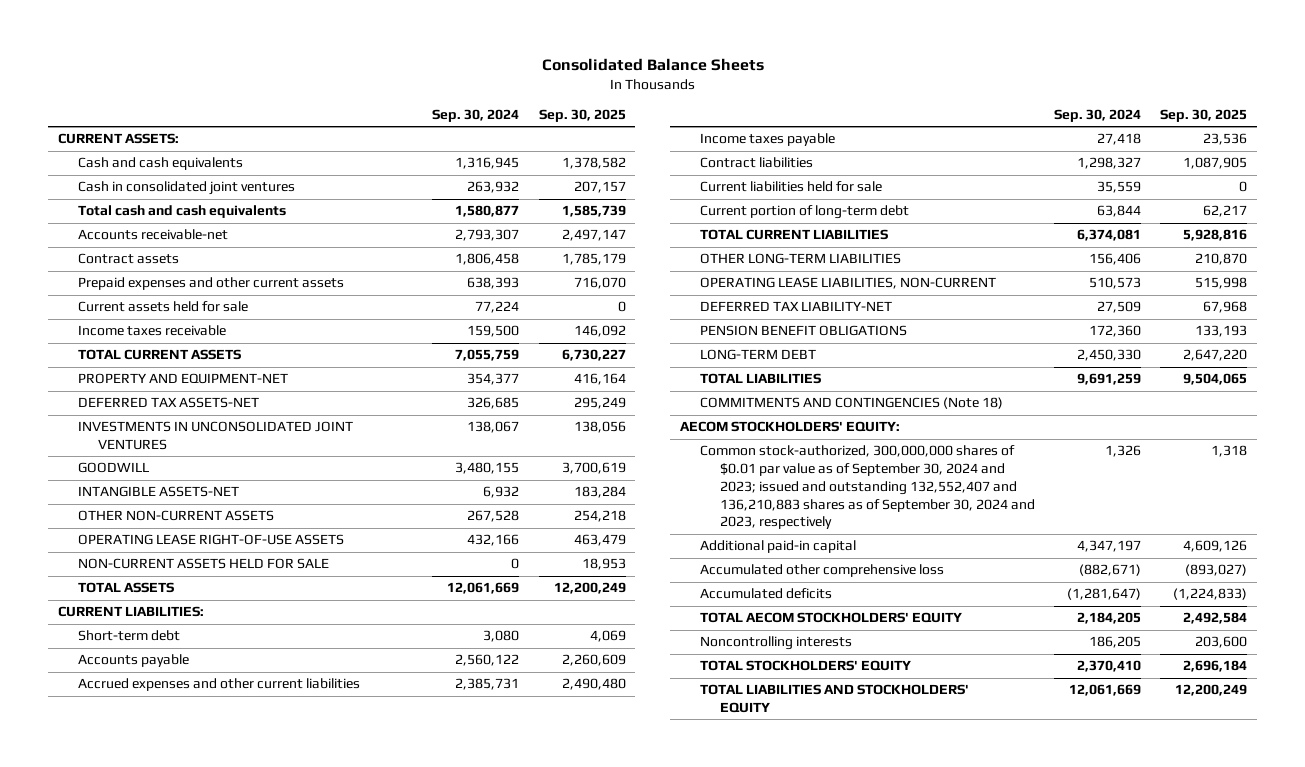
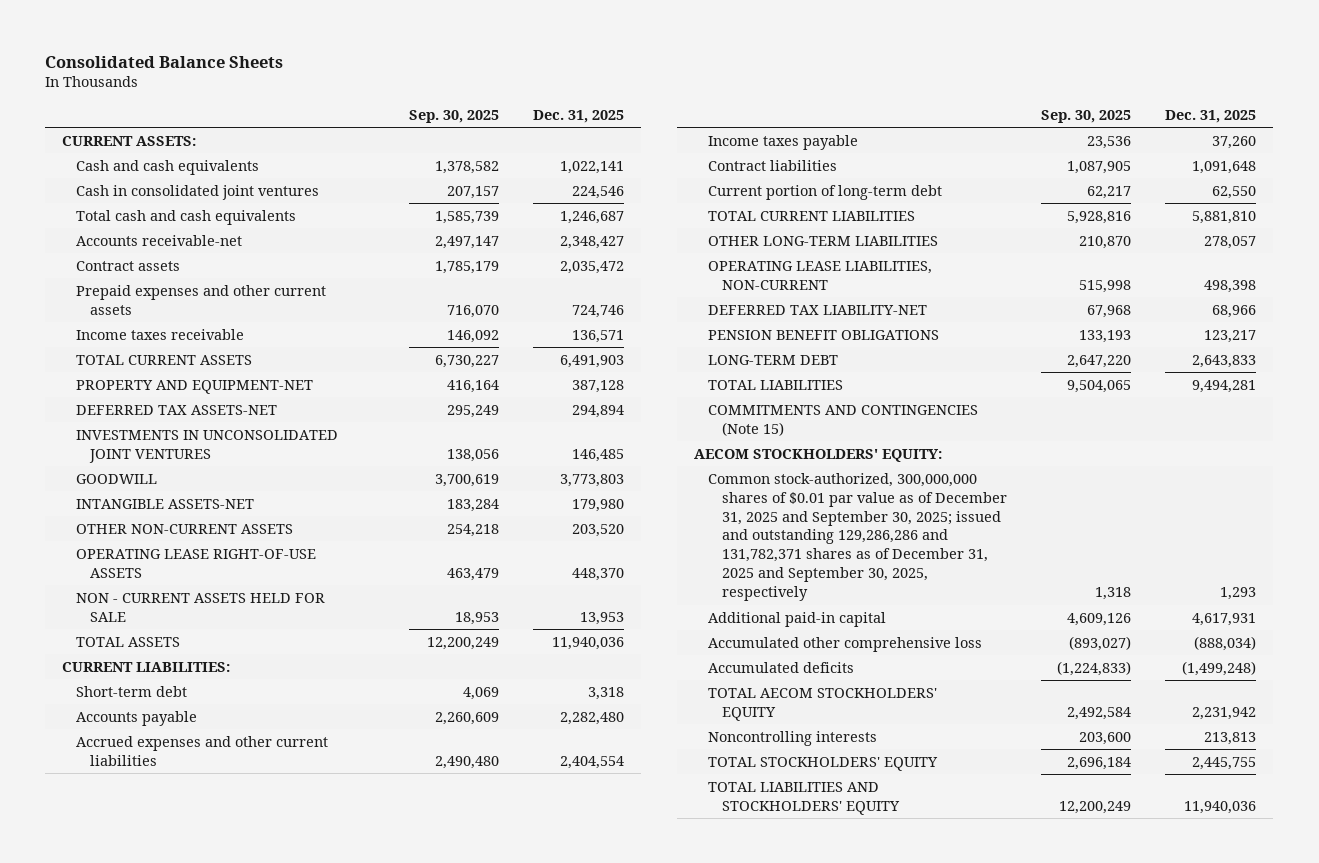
- | Sep. 30, 2024 | Sep. 30, 2025
+ | Sep. 30, 2025 | Dec. 31, 2025
- Current assets held for sale | 77,224 | 0
- NON-CURRENT ASSETS HELD FOR SALE | 0 | 18,953
+ NON - CURRENT ASSETS HELD FOR SALE | 18,953 | 13,953
- Current liabilities held for sale | 35,559 | 0
- COMMITMENTS AND CONTINGENCIES (Note 18)
+ COMMITMENTS AND CONTINGENCIES (Note 15)
- Common stock-authorized, 300,000,000 shares of $0.01 par value as of September 30, 2024 and 2023; issued and outstanding 132,552,407 and 136,210,883 shares as of September 30, 2024 and 2023, respectively | 1,326 | 1,318
+ Common stock-authorized, 300,000,000 shares of $0.01 par value as of December 31, 2025 and September 30, 2025; issued and outstanding 129,286,286 and 131,782,371 shares as of December 31, 2025 and September 30, 2025, respectively | 1,318 | 1,293

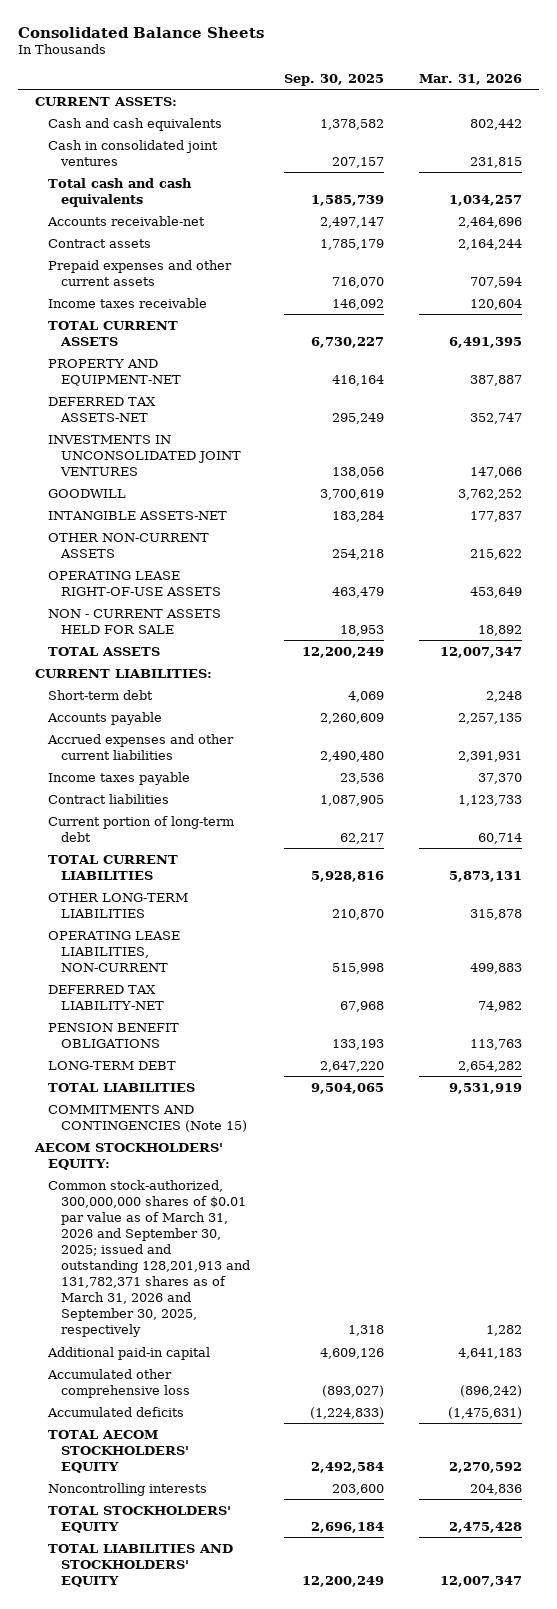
- | Sep. 30, 2025 | Dec. 31, 2025
+ | Sep. 30, 2025 | Mar. 31, 2026
- Common stock-authorized, 300,000,000 shares of $0.01 par value as of December 31, 2025 and September 30, 2025; issued and outstanding 129,286,286 and 131,782,371 shares as of December 31, 2025 and September 30, 2025, respectively | 1,318 | 1,293
+ Common stock-authorized, 300,000,000 shares of $0.01 par value as of March 31, 2026 and September 30, 2025; issued and outstanding 128,201,913 and 131,782,371 shares as of March 31, 2026 and September 30, 2025, respectively | 1,318 | 1,282

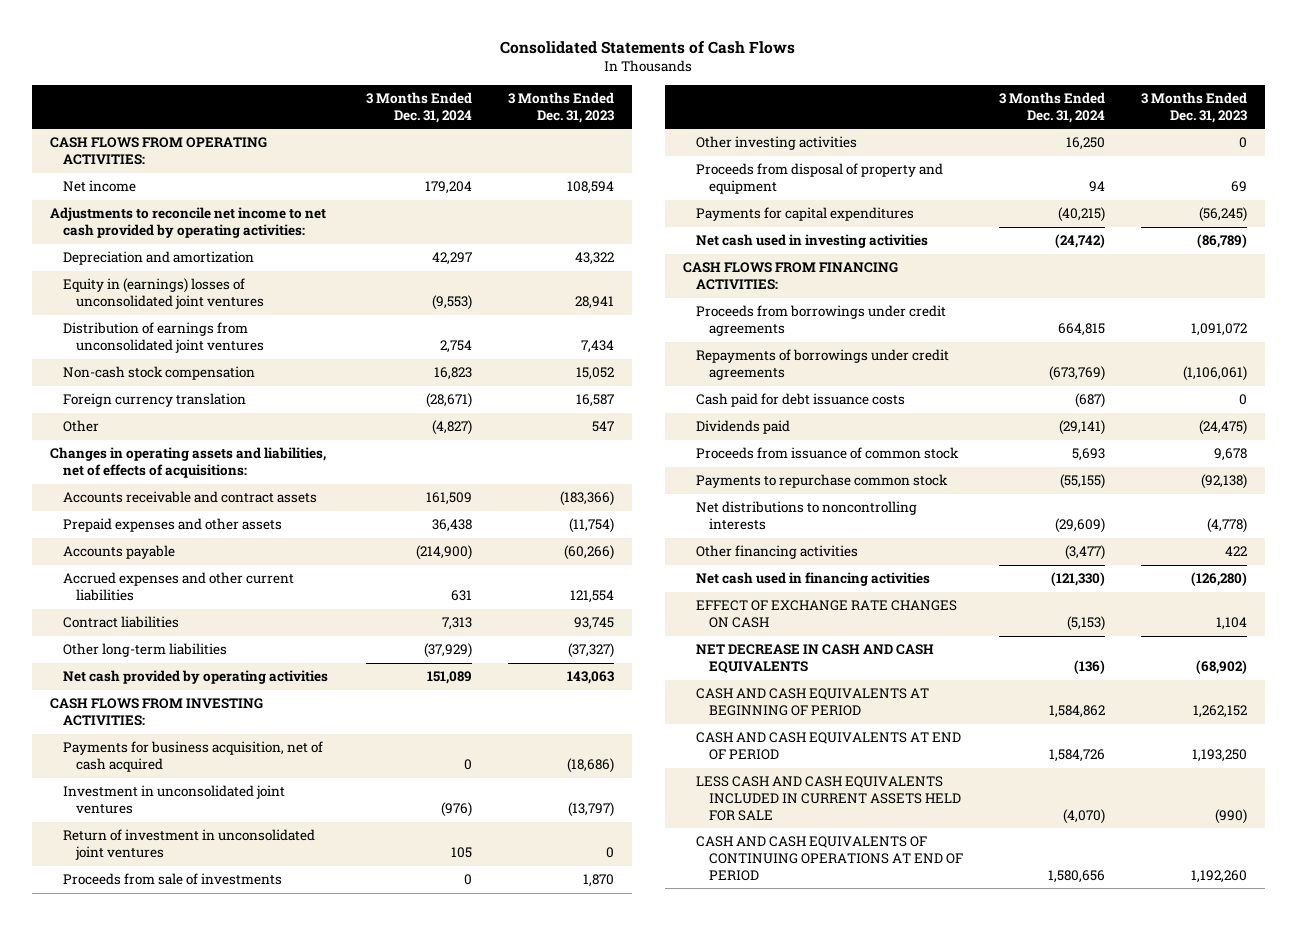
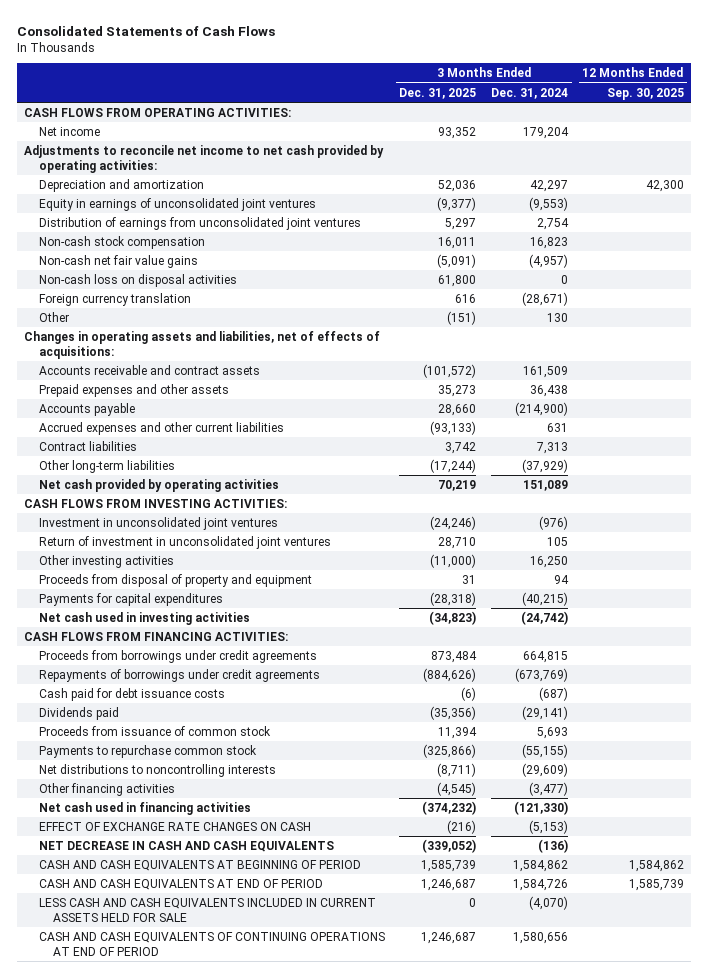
- | 3 Months Ended Dec. 31, 2024 | 3 Months Ended Dec. 31, 2023
+ | 3 Months Ended Dec. 31, 2025 | 3 Months Ended Dec. 31, 2024 | 12 Months Ended Sep. 30, 2025
- Equity in (earnings) losses of unconsolidated joint ventures | (9,553) | 28,941
+ Equity in earnings of unconsolidated joint ventures | (9,377) | (9,553) |
+ Non-cash net fair value gains | (5,091) | (4,957) |
+ Non-cash loss on disposal activities | 61,800 | 0 |
- Other | (4,827) | 547
+ Other | (151) | 130 |
- Payments for business acquisition, net of cash acquired | 0 | (18,686)
- Proceeds from sale of investments | 0 | 1,870

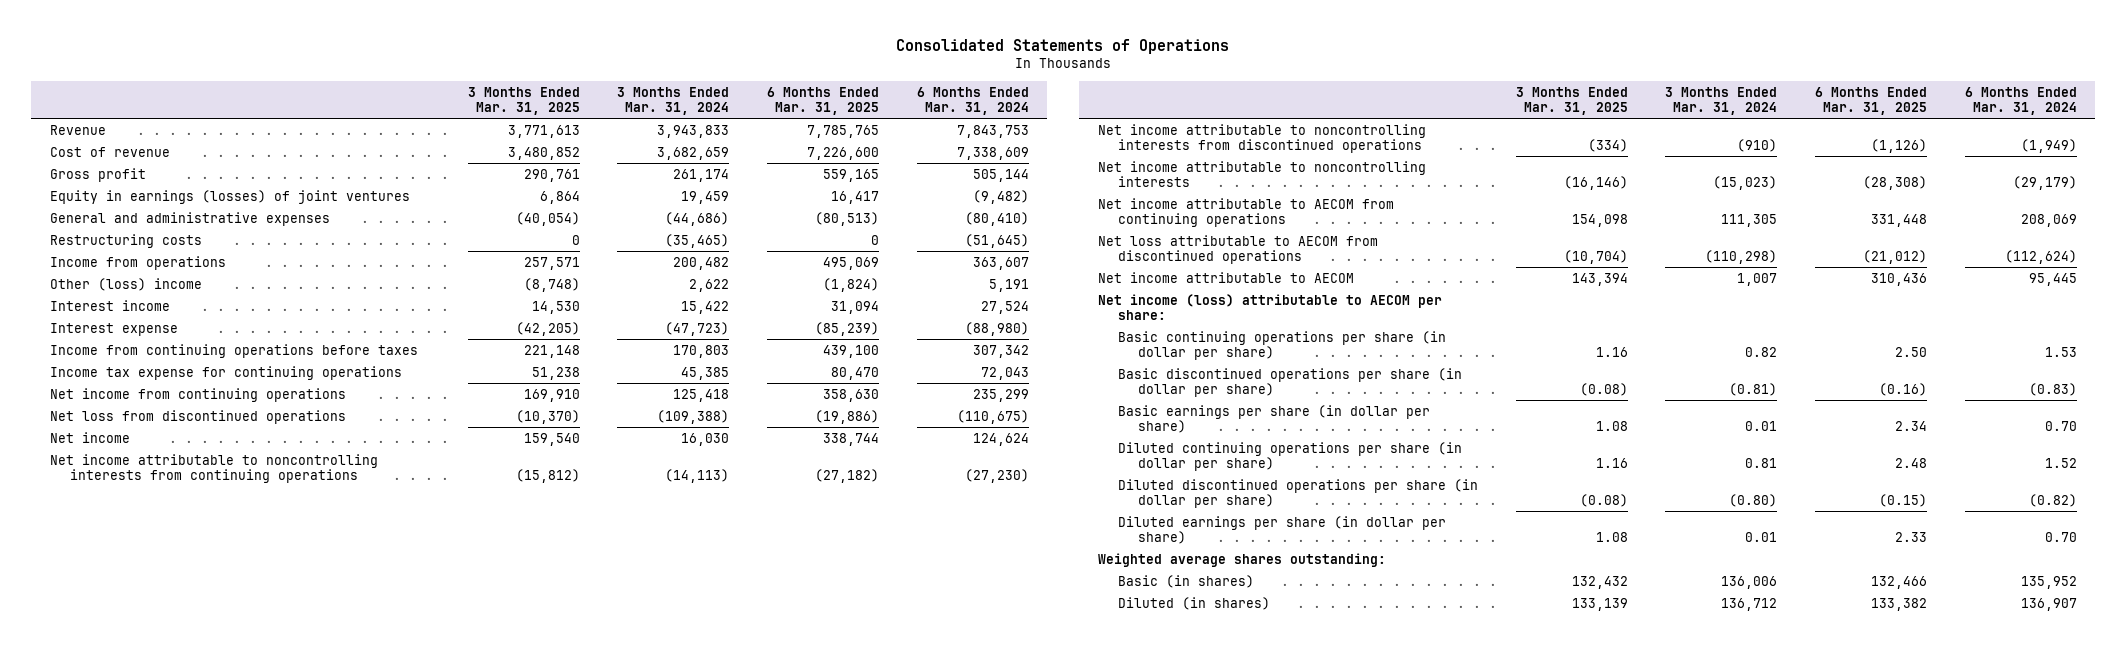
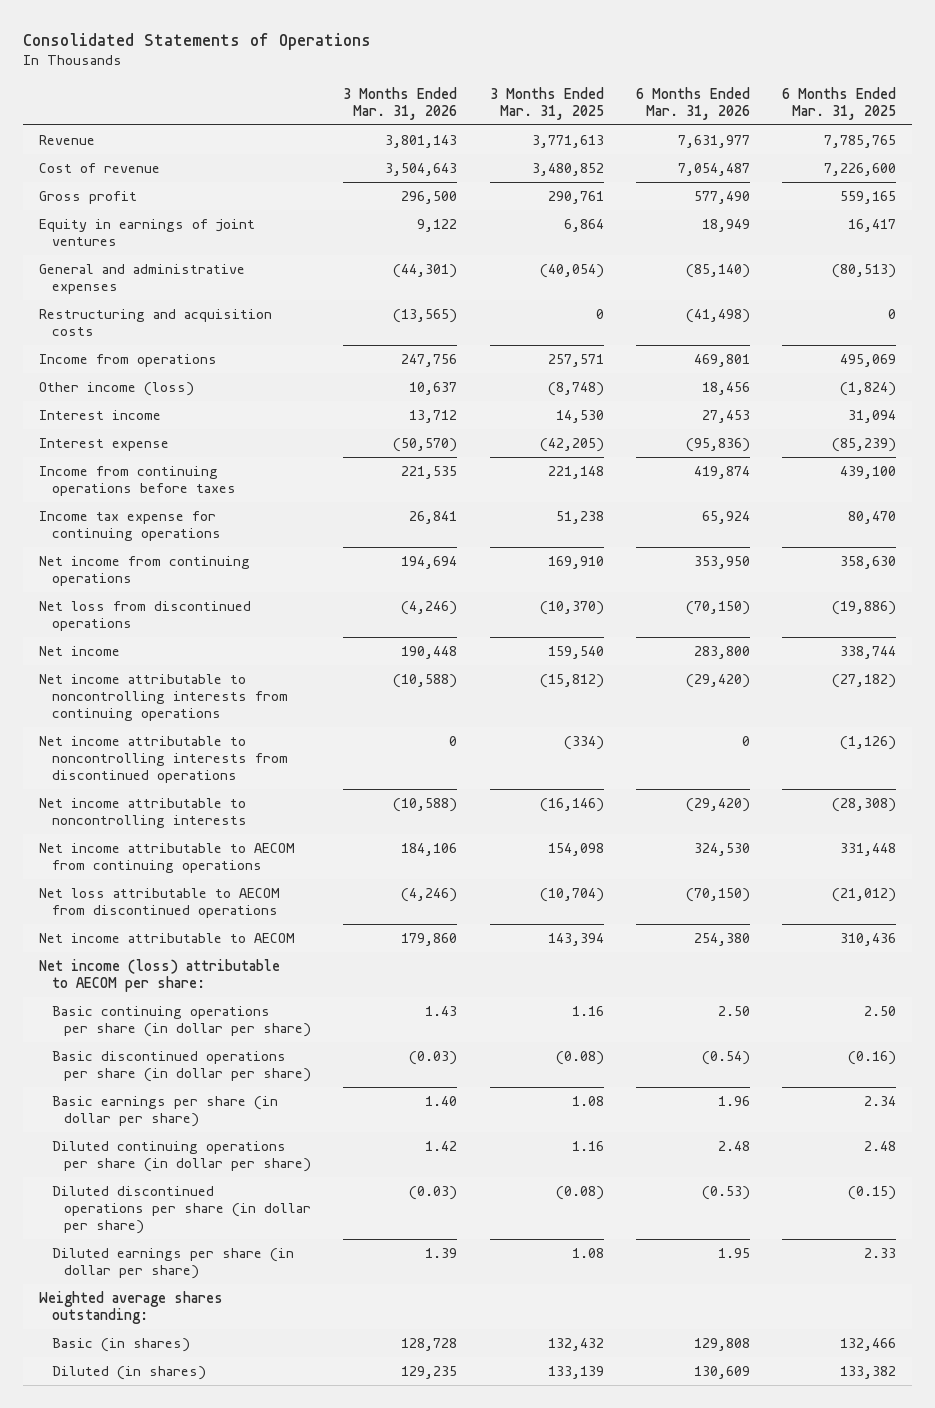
- | 3 Months Ended Mar. 31, 2025 | 3 Months Ended Mar. 31, 2024 | 6 Months Ended Mar. 31, 2025 | 6 Months Ended Mar. 31, 2024
+ | 3 Months Ended Mar. 31, 2026 | 3 Months Ended Mar. 31, 2025 | 6 Months Ended Mar. 31, 2026 | 6 Months Ended Mar. 31, 2025
- Equity in earnings (losses) of joint ventures | 6,864 | 19,459 | 16,417 | (9,482)
+ Equity in earnings of joint ventures | 9,122 | 6,864 | 18,949 | 16,417
- Restructuring costs | 0 | (35,465) | 0 | (51,645)
+ Restructuring and acquisition costs | (13,565) | 0 | (41,498) | 0
- Other (loss) income | (8,748) | 2,622 | (1,824) | 5,191
+ Other income (loss) | 10,637 | (8,748) | 18,456 | (1,824)

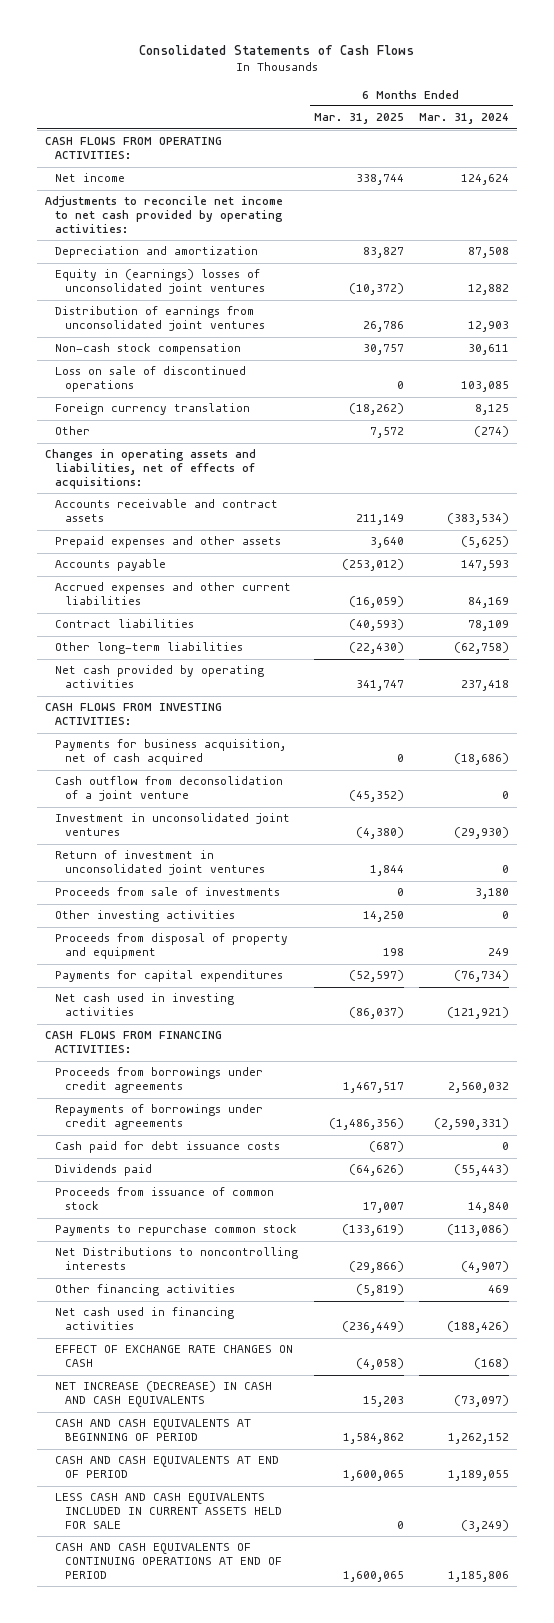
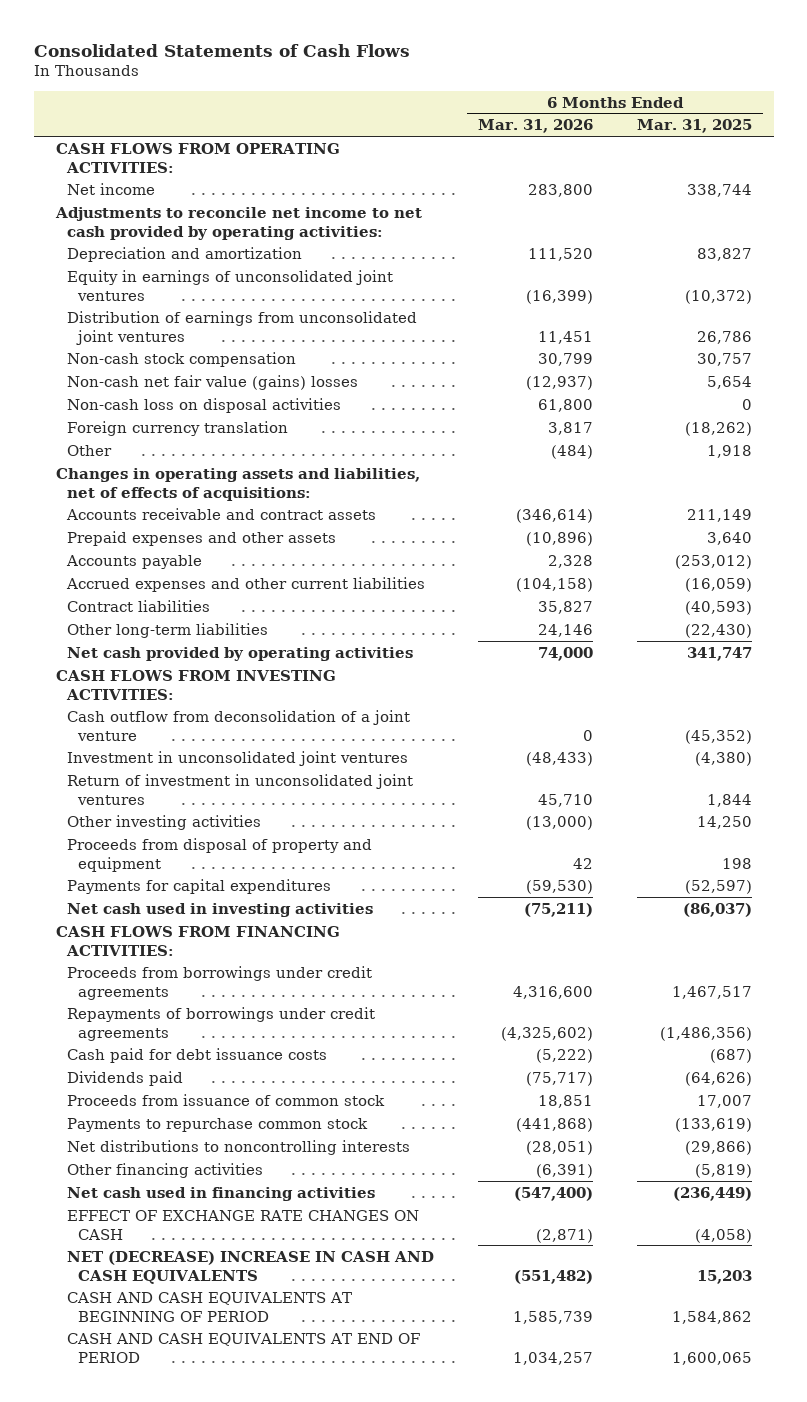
- | 6 Months Ended Mar. 31, 2025 | 6 Months Ended Mar. 31, 2024
+ | 6 Months Ended Mar. 31, 2026 | 6 Months Ended Mar. 31, 2025
- Equity in (earnings) losses of unconsolidated joint ventures | (10,372) | 12,882
+ Equity in earnings of unconsolidated joint ventures | (16,399) | (10,372)
- Loss on sale of discontinued operations | 0 | 103,085
+ Non-cash net fair value (gains) losses | (12,937) | 5,654
+ Non-cash loss on disposal activities | 61,800 | 0
- Other | 7,572 | (274)
+ Other | (484) | 1,918
- Payments for business acquisition, net of cash acquired | 0 | (18,686)
- Proceeds from sale of investments | 0 | 3,180
- Net Distributions to noncontrolling interests | (29,866) | (4,907)
+ Net distributions to noncontrolling interests | (28,051) | (29,866)
- NET INCREASE (DECREASE) IN CASH AND CASH EQUIVALENTS | 15,203 | (73,097)
+ NET (DECREASE) INCREASE IN CASH AND CASH EQUIVALENTS | (551,482) | 15,203
- LESS CASH AND CASH EQUIVALENTS INCLUDED IN CURRENT ASSETS HELD FOR SALE | 0 | (3,249)
- CASH AND CASH EQUIVALENTS OF CONTINUING OPERATIONS AT END OF PERIOD | 1,600,065 | 1,185,806

